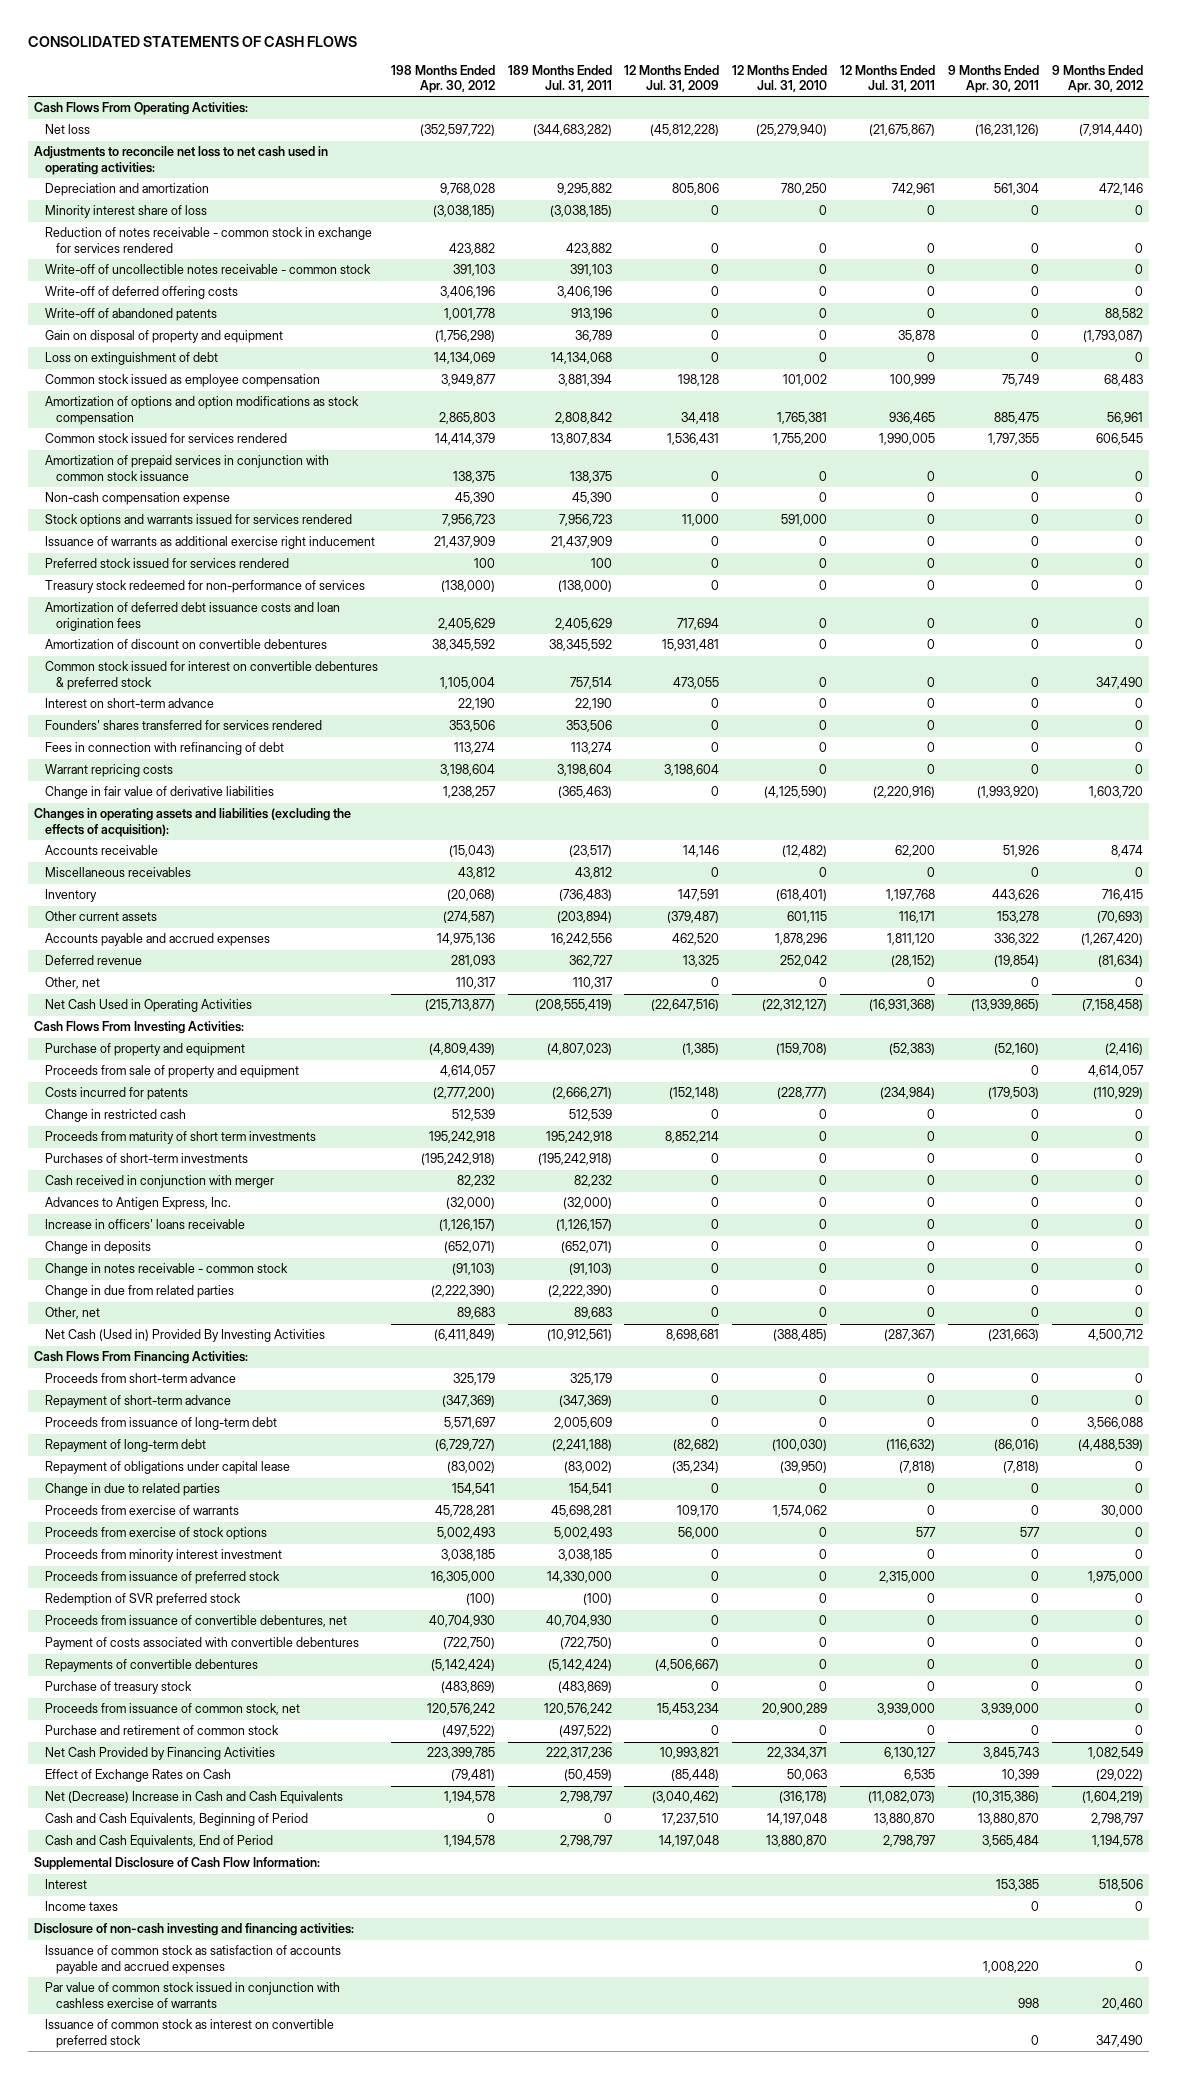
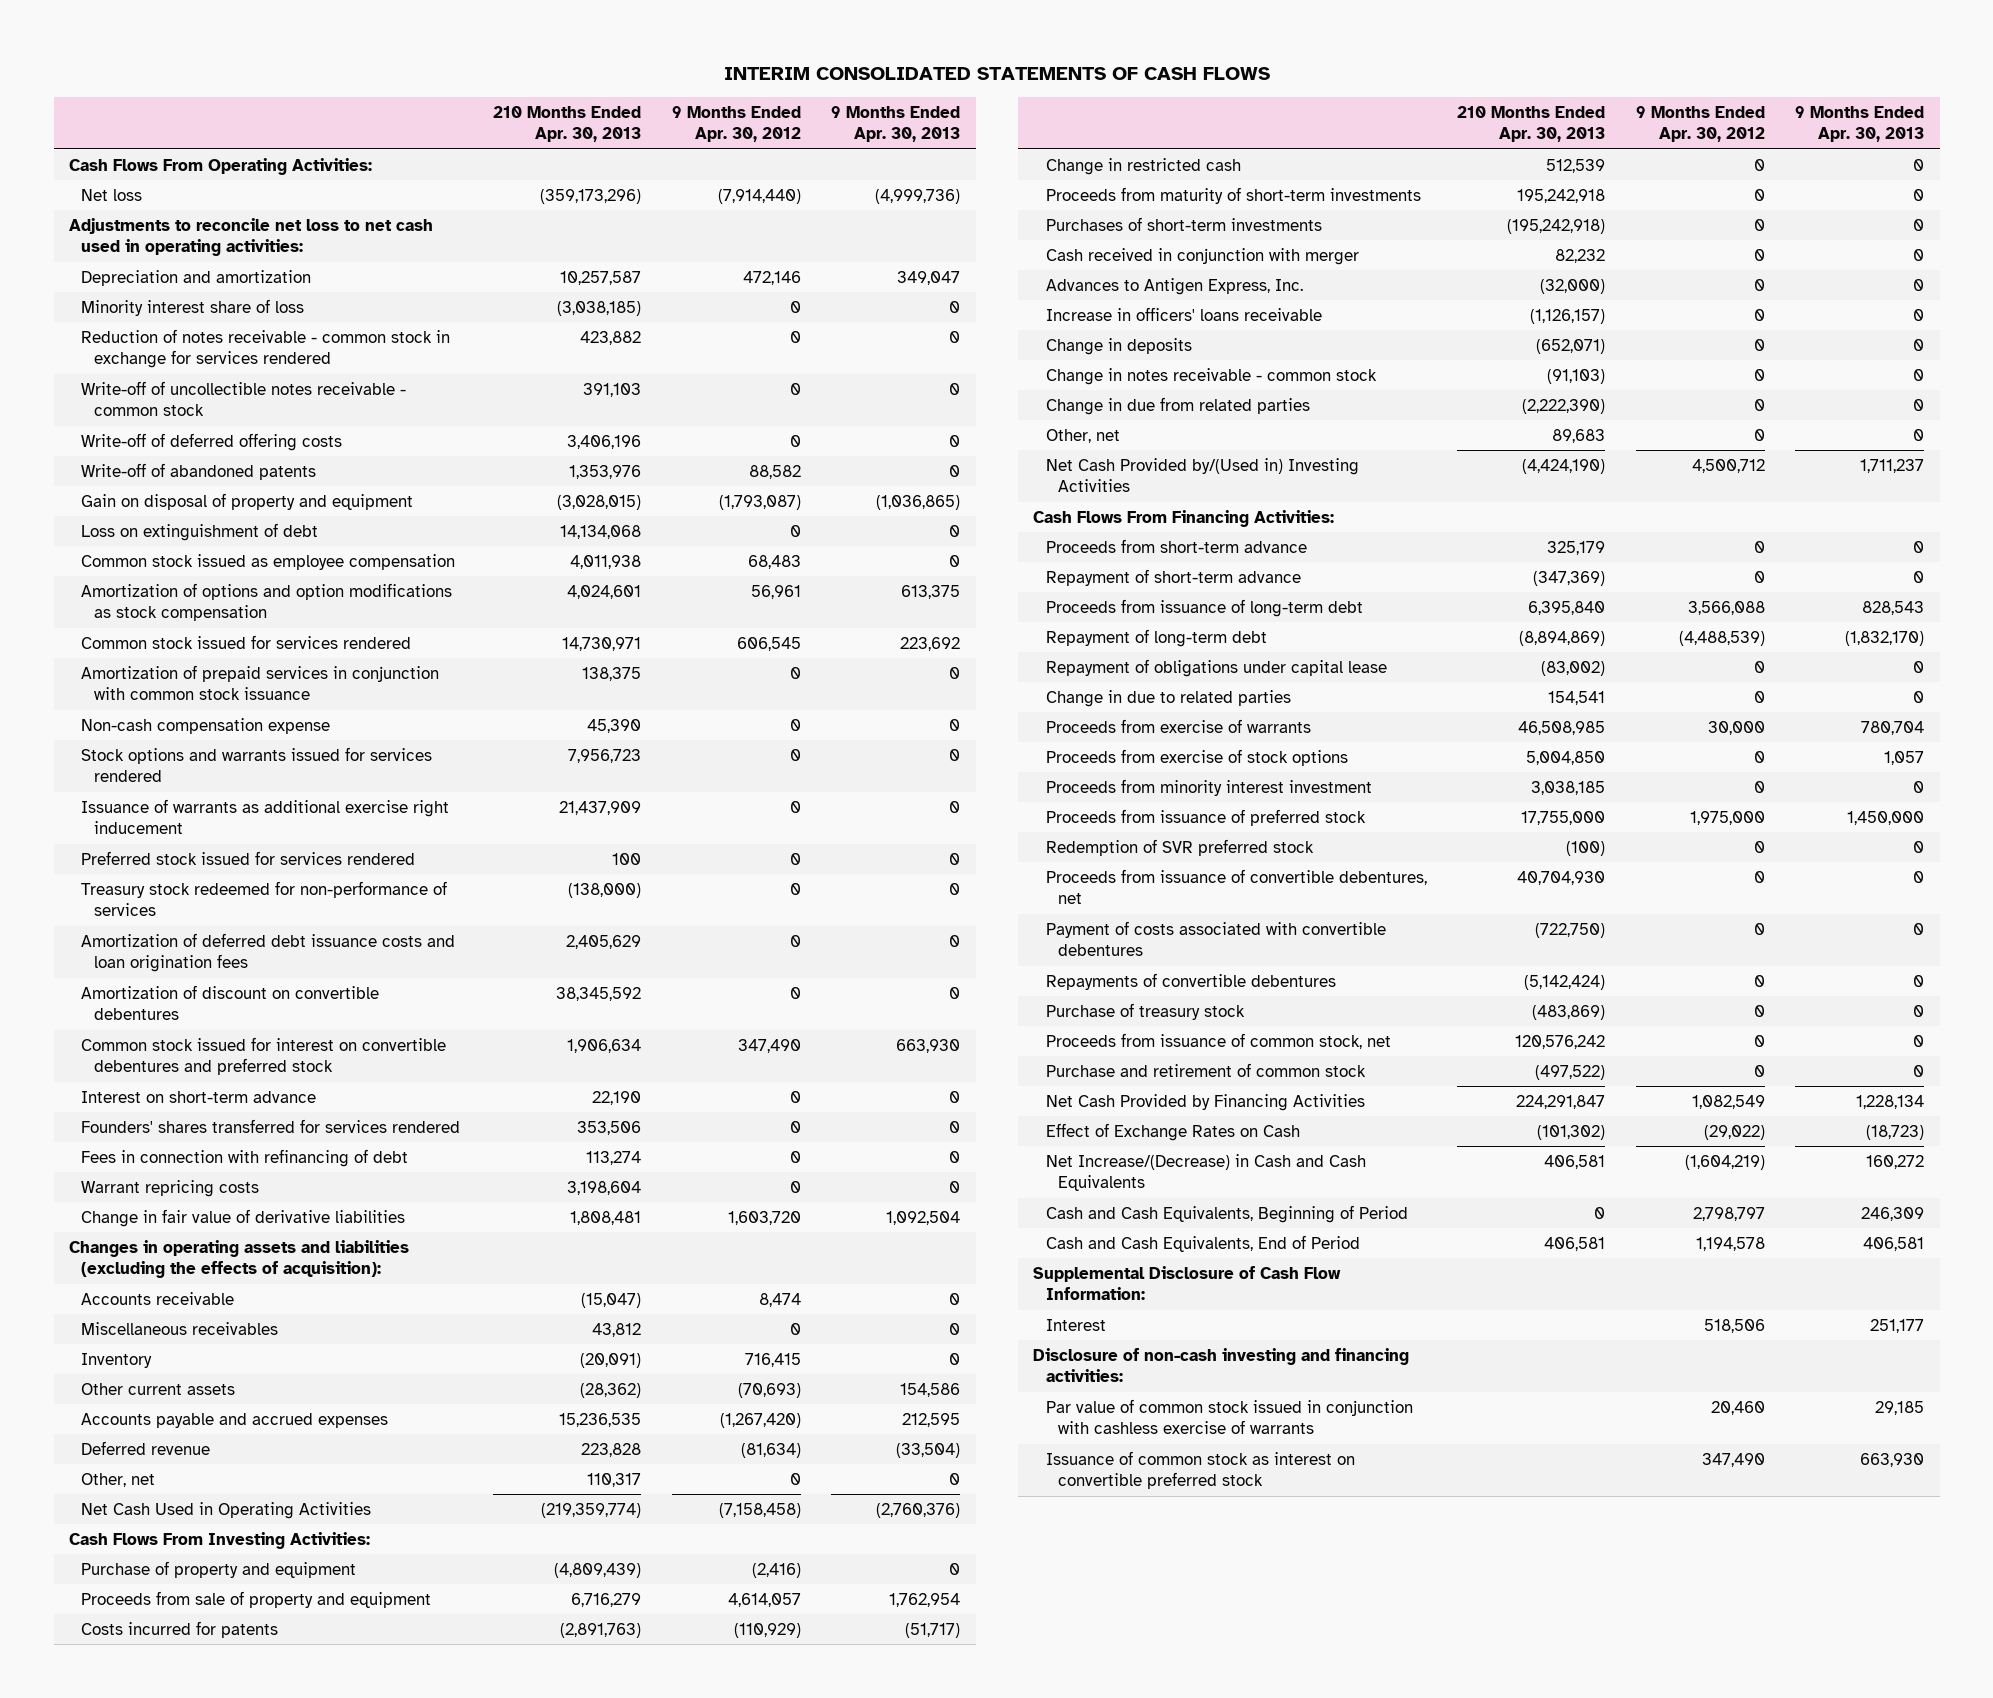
- CONSOLIDATED STATEMENTS OF CASH FLOWS
+ INTERIM CONSOLIDATED STATEMENTS OF CASH FLOWS
- | 198 Months Ended Apr. 30, 2012 | 189 Months Ended Jul. 31, 2011 | 12 Months Ended Jul. 31, 2009 | 12 Months Ended Jul. 31, 2010 | 12 Months Ended Jul. 31, 2011 | 9 Months Ended Apr. 30, 2011 | 9 Months Ended Apr. 30, 2012
+ | 210 Months Ended Apr. 30, 2013 | 9 Months Ended Apr. 30, 2012 | 9 Months Ended Apr. 30, 2013
- Common stock issued for interest on convertible debentures & preferred stock | 1,105,004 | 757,514 | 473,055 | 0 | 0 | 0 | 347,490
+ Common stock issued for interest on convertible debentures and preferred stock | 1,906,634 | 347,490 | 663,930
- Proceeds from maturity of short term investments | 195,242,918 | 195,242,918 | 8,852,214 | 0 | 0 | 0 | 0
+ Proceeds from maturity of short-term investments | 195,242,918 | 0 | 0
- Net Cash (Used in) Provided By Investing Activities | (6,411,849) | (10,912,561) | 8,698,681 | (388,485) | (287,367) | (231,663) | 4,500,712
+ Net Cash Provided by/(Used in) Investing Activities | (4,424,190) | 4,500,712 | 1,711,237
- Net (Decrease) Increase in Cash and Cash Equivalents | 1,194,578 | 2,798,797 | (3,040,462) | (316,178) | (11,082,073) | (10,315,386) | (1,604,219)
+ Net Increase/(Decrease) in Cash and Cash Equivalents | 406,581 | (1,604,219) | 160,272
- Income taxes | | | | | | 0 | 0
- Issuance of common stock as satisfaction of accounts payable and accrued expenses | | | | | | 1,008,220 | 0

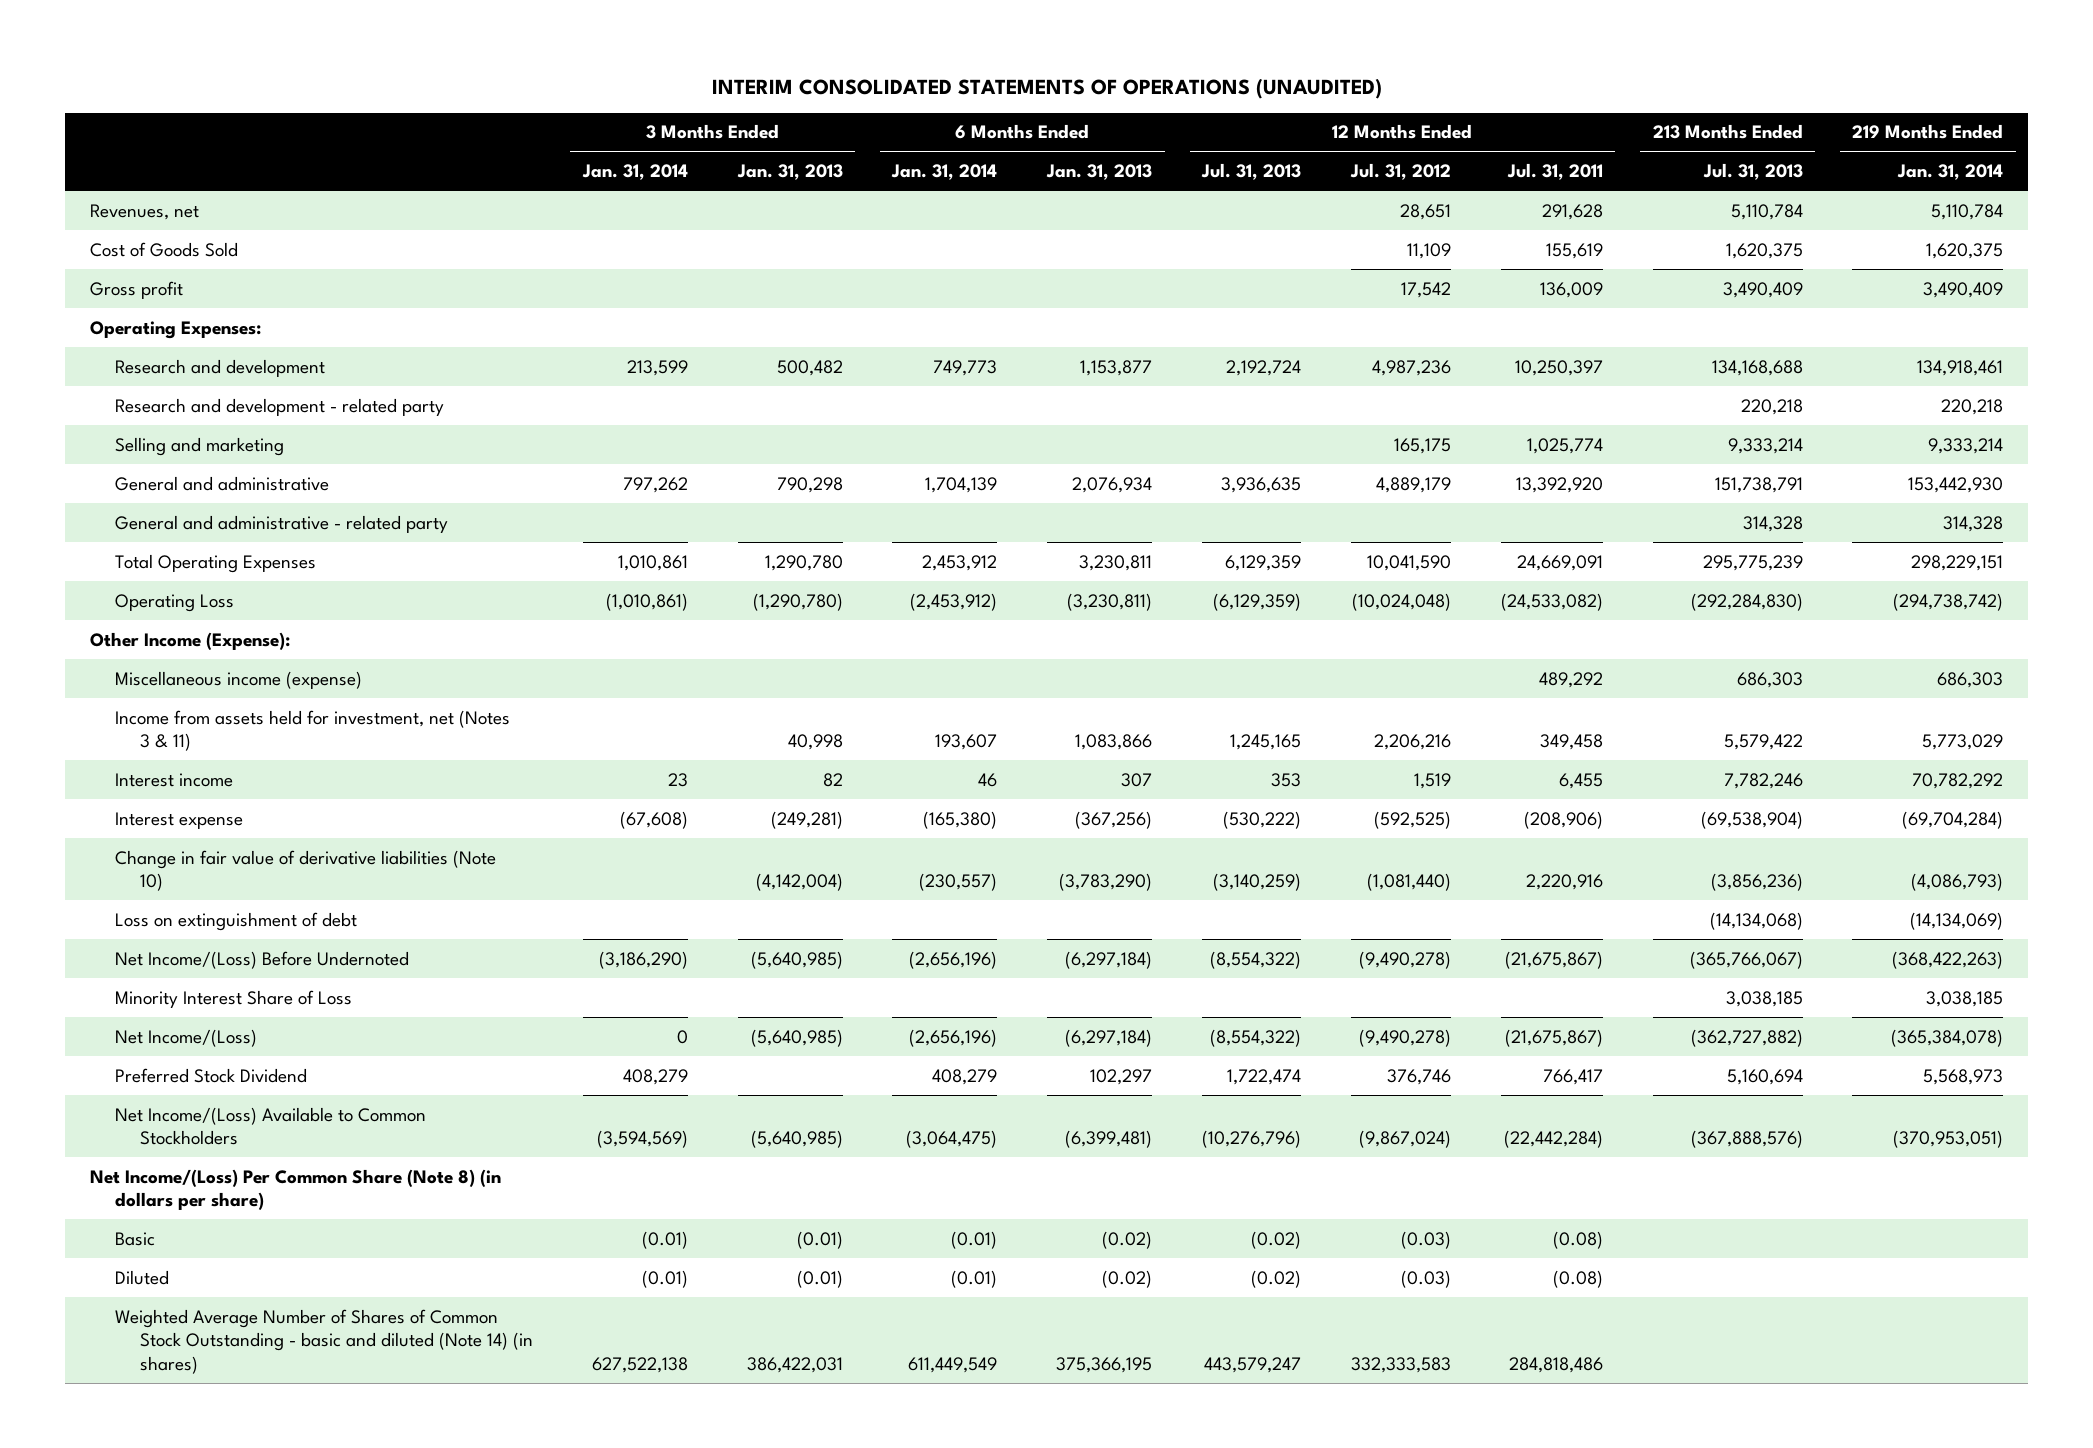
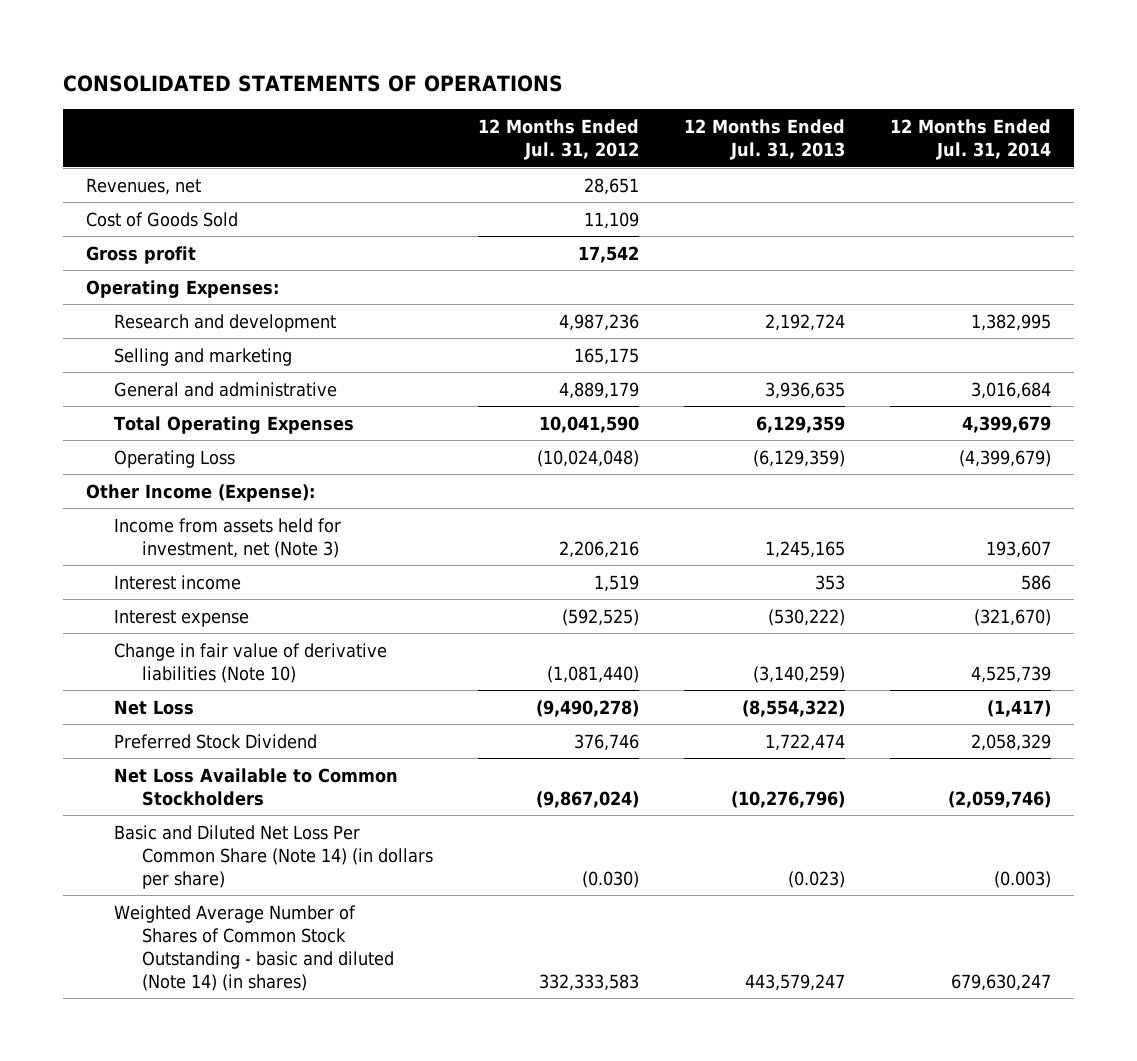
- INTERIM CONSOLIDATED STATEMENTS OF OPERATIONS (UNAUDITED)
+ CONSOLIDATED STATEMENTS OF OPERATIONS
- | 3 Months Ended Jan. 31, 2014 | 3 Months Ended Jan. 31, 2013 | 6 Months Ended Jan. 31, 2014 | 6 Months Ended Jan. 31, 2013 | 12 Months Ended Jul. 31, 2013 | 12 Months Ended Jul. 31, 2012 | 12 Months Ended Jul. 31, 2011 | 213 Months Ended Jul. 31, 2013 | 219 Months Ended Jan. 31, 2014
+ | 12 Months Ended Jul. 31, 2012 | 12 Months Ended Jul. 31, 2013 | 12 Months Ended Jul. 31, 2014
- Research and development - related party | | | | | | | | 220,218 | 220,218
- General and administrative - related party | | | | | | | | 314,328 | 314,328
- Miscellaneous income (expense) | | | | | | | 489,292 | 686,303 | 686,303
- Income from assets held for investment, net (Notes 3 & 11) | | 40,998 | 193,607 | 1,083,866 | 1,245,165 | 2,206,216 | 349,458 | 5,579,422 | 5,773,029
+ Income from assets held for investment, net (Note 3) | 2,206,216 | 1,245,165 | 193,607
- Loss on extinguishment of debt | | | | | | | | (14,134,068) | (14,134,069)
- Net Income/(Loss) Before Undernoted | (3,186,290) | (5,640,985) | (2,656,196) | (6,297,184) | (8,554,322) | (9,490,278) | (21,675,867) | (365,766,067) | (368,422,263)
- Minority Interest Share of Loss | | | | | | | | 3,038,185 | 3,038,185
- Net Income/(Loss) | 0 | (5,640,985) | (2,656,196) | (6,297,184) | (8,554,322) | (9,490,278) | (21,675,867) | (362,727,882) | (365,384,078)
+ Net Loss | (9,490,278) | (8,554,322) | (1,417)
- Net Income/(Loss) Available to Common Stockholders | (3,594,569) | (5,640,985) | (3,064,475) | (6,399,481) | (10,276,796) | (9,867,024) | (22,442,284) | (367,888,576) | (370,953,051)
- Net Income/(Loss) Per Common Share (Note 8) (in dollars per share)
- Basic | (0.01) | (0.01) | (0.01) | (0.02) | (0.02) | (0.03) | (0.08) | |
- Diluted | (0.01) | (0.01) | (0.01) | (0.02) | (0.02) | (0.03) | (0.08) | |
+ Net Loss Available to Common Stockholders | (9,867,024) | (10,276,796) | (2,059,746)
+ Basic and Diluted Net Loss Per Common Share (Note 14) (in dollars per share) | (0.030) | (0.023) | (0.003)

